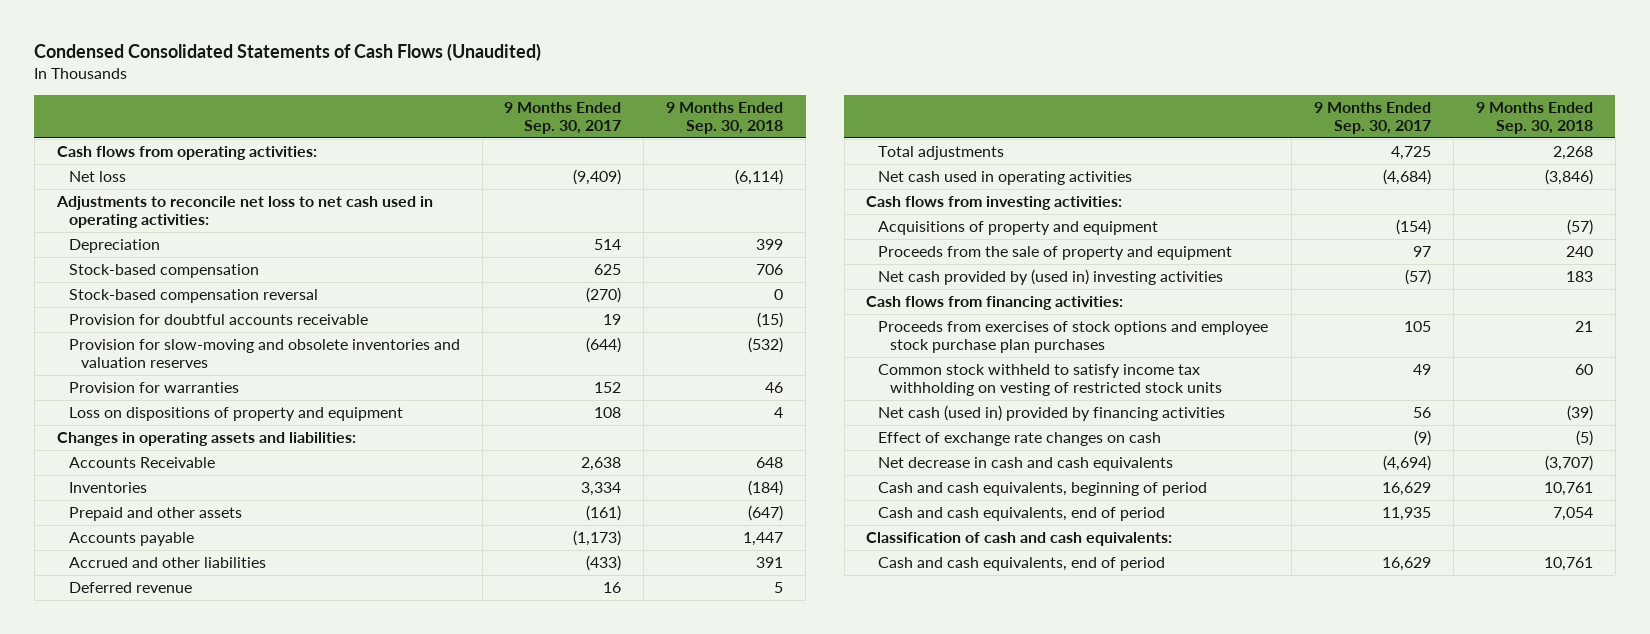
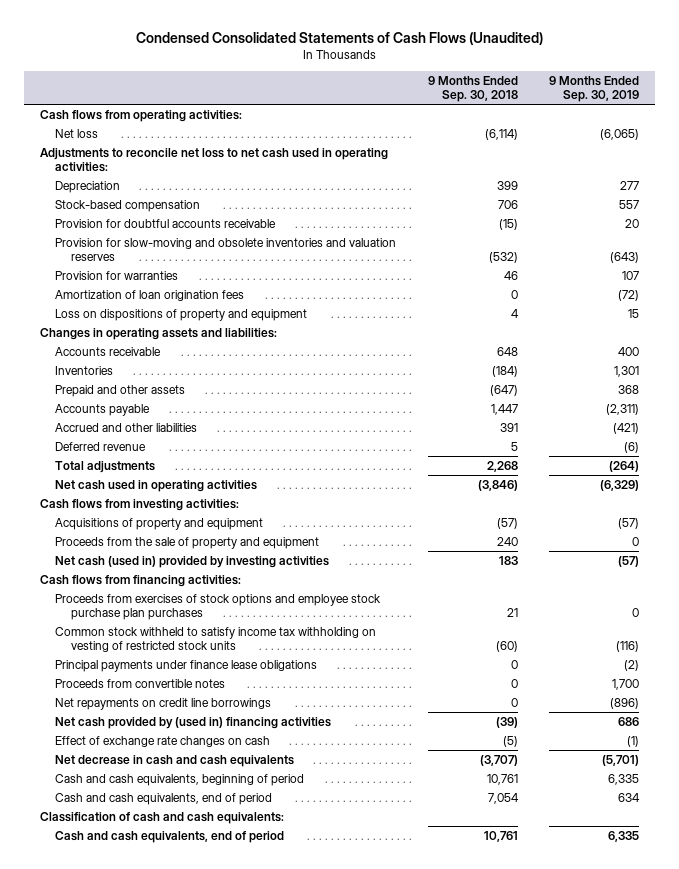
- | 9 Months Ended Sep. 30, 2017 | 9 Months Ended Sep. 30, 2018
+ | 9 Months Ended Sep. 30, 2018 | 9 Months Ended Sep. 30, 2019
- Stock-based compensation reversal | (270) | 0
+ Amortization of loan origination fees | 0 | (72)
- Accounts Receivable | 2,638 | 648
+ Accounts receivable | 648 | 400
- Net cash provided by (used in) investing activities | (57) | 183
+ Net cash (used in) provided by investing activities | 183 | (57)
- Common stock withheld to satisfy income tax withholding on vesting of restricted stock units | 49 | 60
- Net cash (used in) provided by financing activities | 56 | (39)
+ Common stock withheld to satisfy income tax withholding on vesting of restricted stock units | (60) | (116)
+ Principal payments under finance lease obligations | 0 | (2)
+ Proceeds from convertible notes | 0 | 1,700
+ Net repayments on credit line borrowings | 0 | (896)
+ Net cash provided by (used in) financing activities | (39) | 686

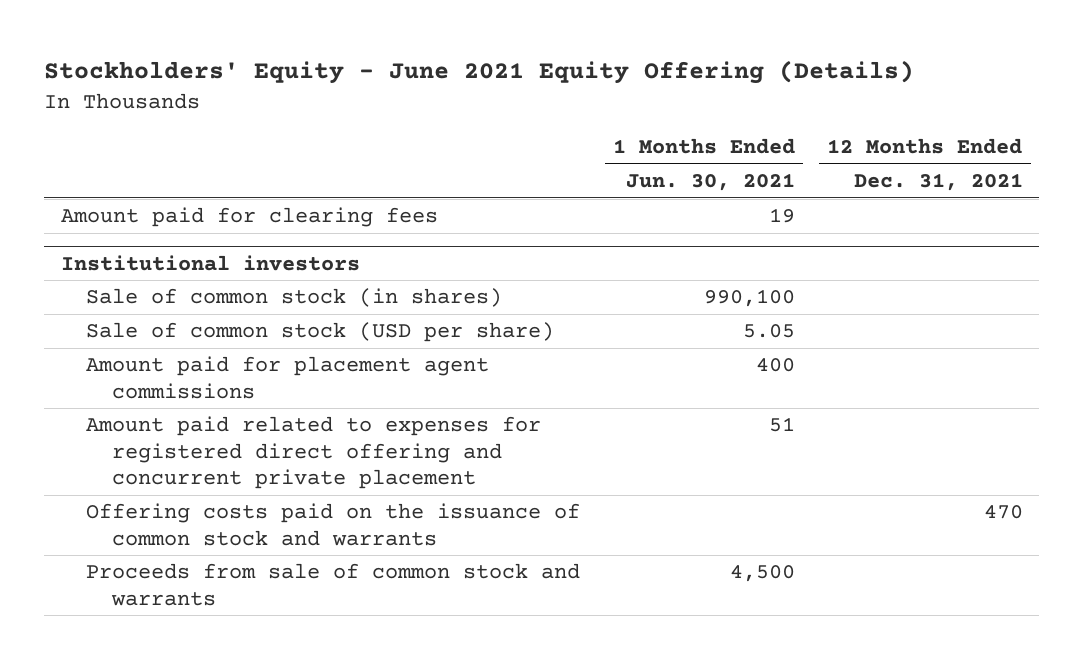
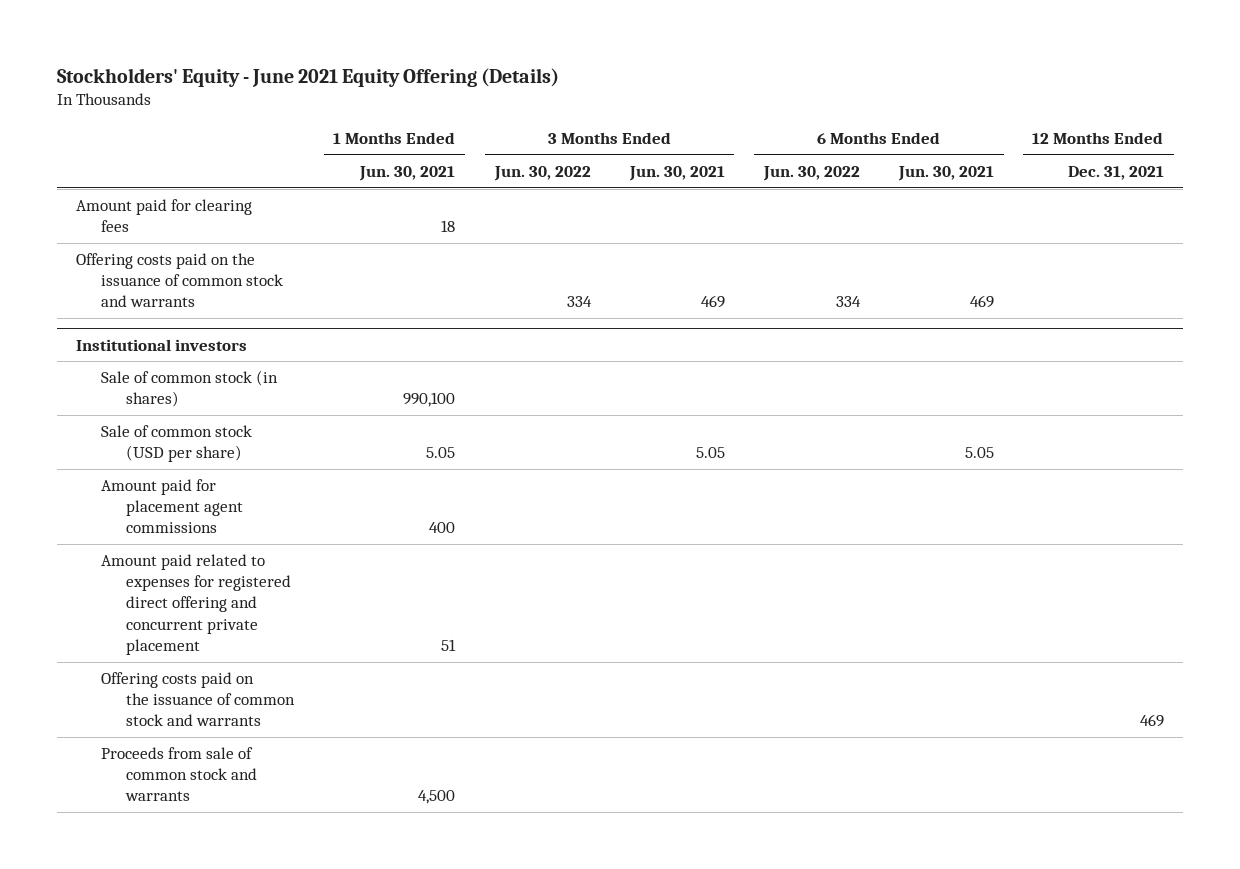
- | 1 Months Ended Jun. 30, 2021 | 12 Months Ended Dec. 31, 2021
+ | 1 Months Ended Jun. 30, 2021 | 3 Months Ended Jun. 30, 2022 | 3 Months Ended Jun. 30, 2021 | 6 Months Ended Jun. 30, 2022 | 6 Months Ended Jun. 30, 2021 | 12 Months Ended Dec. 31, 2021
- Amount paid for clearing fees | 19 |
+ Amount paid for clearing fees | 18 | | | | |
+ Offering costs paid on the issuance of common stock and warrants | | 334 | 469 | 334 | 469 |
@ Institutional investors
- Offering costs paid on the issuance of common stock and warrants | | 470
+ Offering costs paid on the issuance of common stock and warrants | | | | | | 469

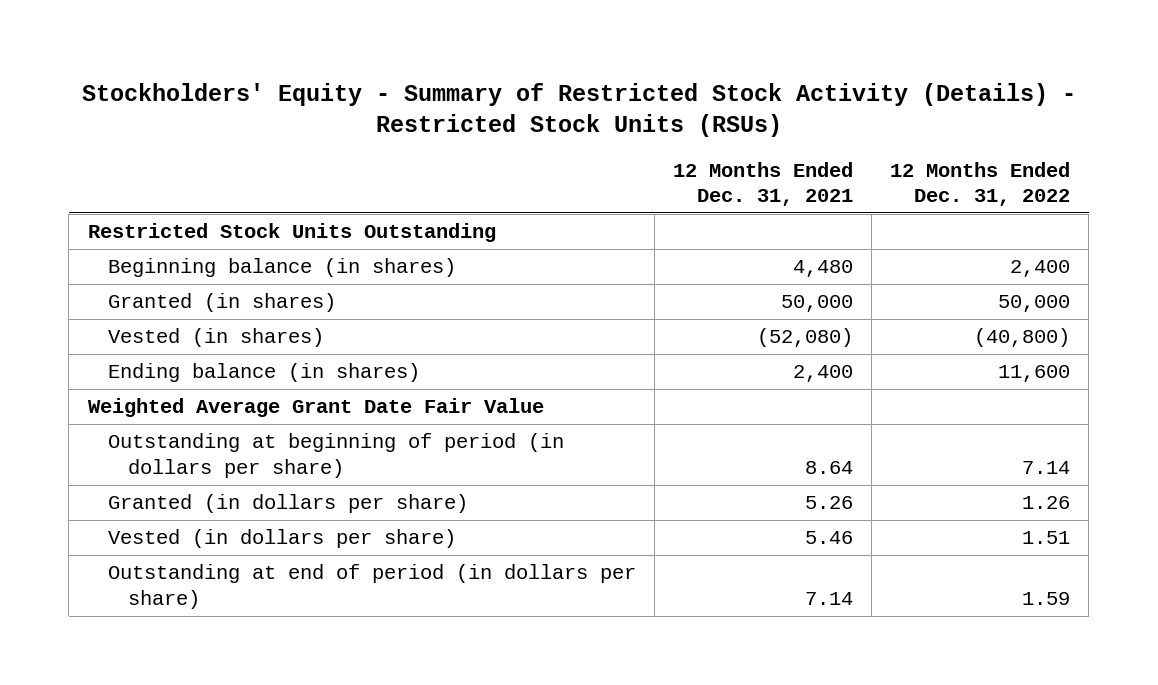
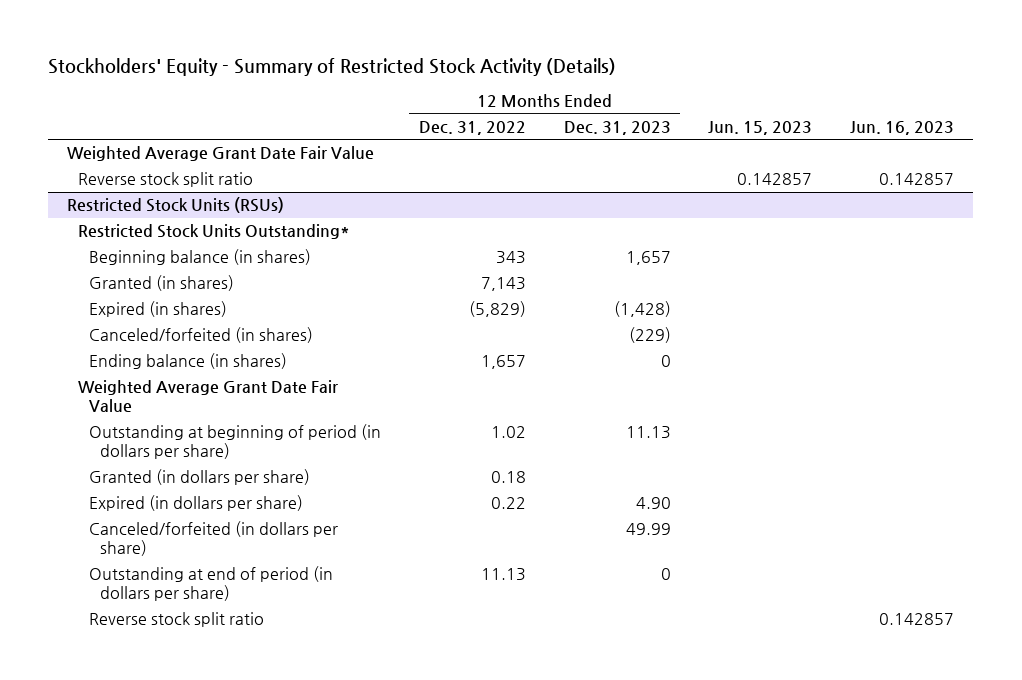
- Stockholders' Equity - Summary of Restricted Stock Activity (Details) - Restricted Stock Units (RSUs)
+ Stockholders' Equity - Summary of Restricted Stock Activity (Details)
- | 12 Months Ended Dec. 31, 2021 | 12 Months Ended Dec. 31, 2022
+ | 12 Months Ended Dec. 31, 2022 | 12 Months Ended Dec. 31, 2023 | Jun. 15, 2023 | Jun. 16, 2023
- Restricted Stock Units Outstanding
- Beginning balance (in shares) | 4,480 | 2,400
- Granted (in shares) | 50,000 | 50,000
- Vested (in shares) | (52,080) | (40,800)
- Ending balance (in shares) | 2,400 | 11,600
- Outstanding at beginning of period (in dollars per share) | 8.64 | 7.14
- Granted (in dollars per share) | 5.26 | 1.26
- Vested (in dollars per share) | 5.46 | 1.51
- Outstanding at end of period (in dollars per share) | 7.14 | 1.59
+ Reverse stock split ratio | | | 0.142857 | 0.142857
+ Restricted Stock Units (RSUs)
+ Restricted Stock Units Outstanding*
+ Beginning balance (in shares) | 343 | 1,657 | |
+ Granted (in shares) | 7,143 | | |
+ Expired (in shares) | (5,829) | (1,428) | |
+ Canceled/forfeited (in shares) | | (229) | |
+ Ending balance (in shares) | 1,657 | 0 | |
+ Weighted Average Grant Date Fair Value
+ Outstanding at beginning of period (in dollars per share) | 1.02 | 11.13 | |
+ Granted (in dollars per share) | 0.18 | | |
+ Expired (in dollars per share) | 0.22 | 4.90 | |
+ Canceled/forfeited (in dollars per share) | | 49.99 | |
+ Outstanding at end of period (in dollars per share) | 11.13 | 0 | |
+ Reverse stock split ratio | | | | 0.142857

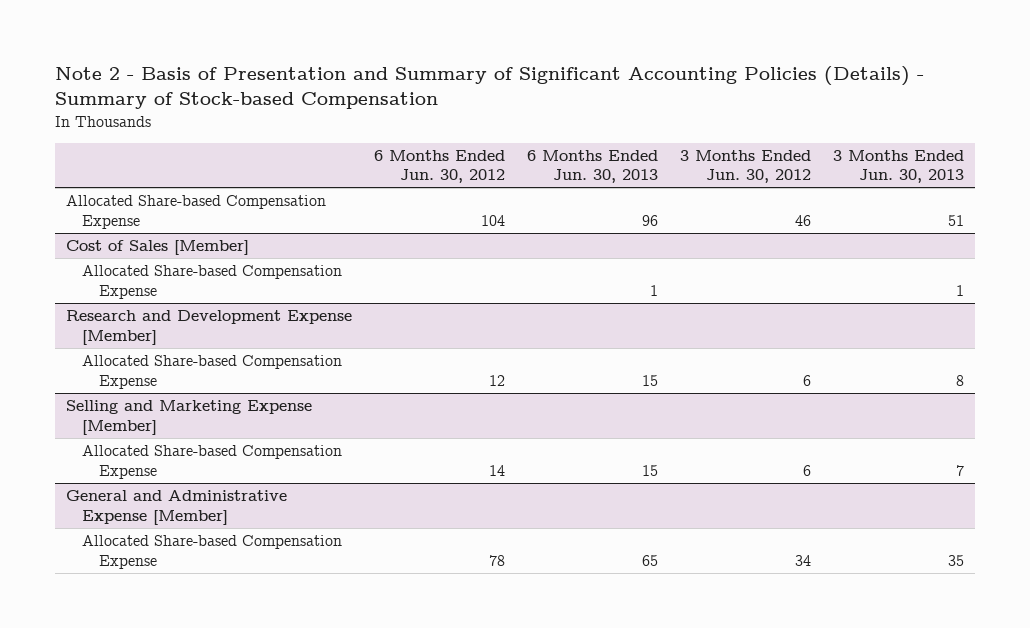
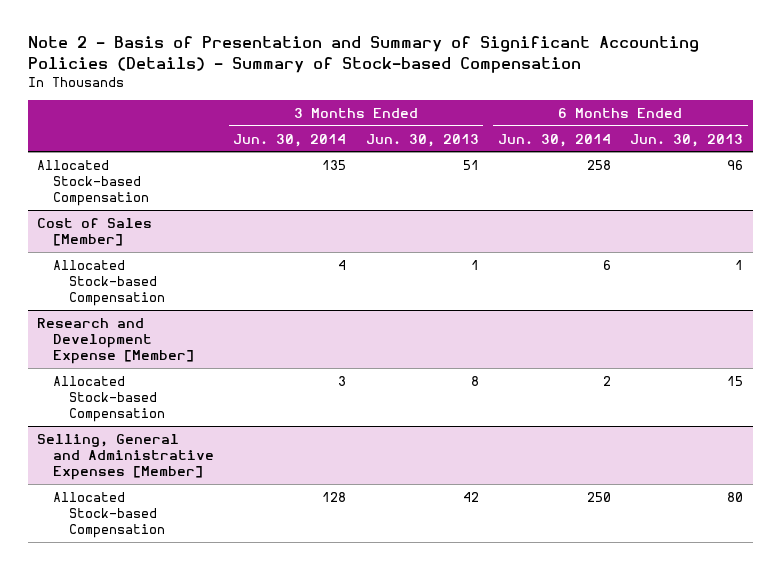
- | 6 Months Ended Jun. 30, 2012 | 6 Months Ended Jun. 30, 2013 | 3 Months Ended Jun. 30, 2012 | 3 Months Ended Jun. 30, 2013
+ | 3 Months Ended Jun. 30, 2014 | 3 Months Ended Jun. 30, 2013 | 6 Months Ended Jun. 30, 2014 | 6 Months Ended Jun. 30, 2013
- Allocated Share-based Compensation Expense | 104 | 96 | 46 | 51
+ Allocated Stock-based Compensation | 135 | 51 | 258 | 96
@ Cost of Sales [Member]
- Allocated Share-based Compensation Expense | | 1 | | 1
+ Allocated Stock-based Compensation | 4 | 1 | 6 | 1
@ Research and Development Expense [Member]
- Allocated Share-based Compensation Expense | 12 | 15 | 6 | 8
- Selling and Marketing Expense [Member]
- Allocated Share-based Compensation Expense | 14 | 15 | 6 | 7
- General and Administrative Expense [Member]
- Allocated Share-based Compensation Expense | 78 | 65 | 34 | 35
@ Research and Development Expense [Member]
+ Allocated Stock-based Compensation | 3 | 8 | 2 | 15
+ Selling, General and Administrative Expenses [Member]
+ Allocated Stock-based Compensation | 128 | 42 | 250 | 80

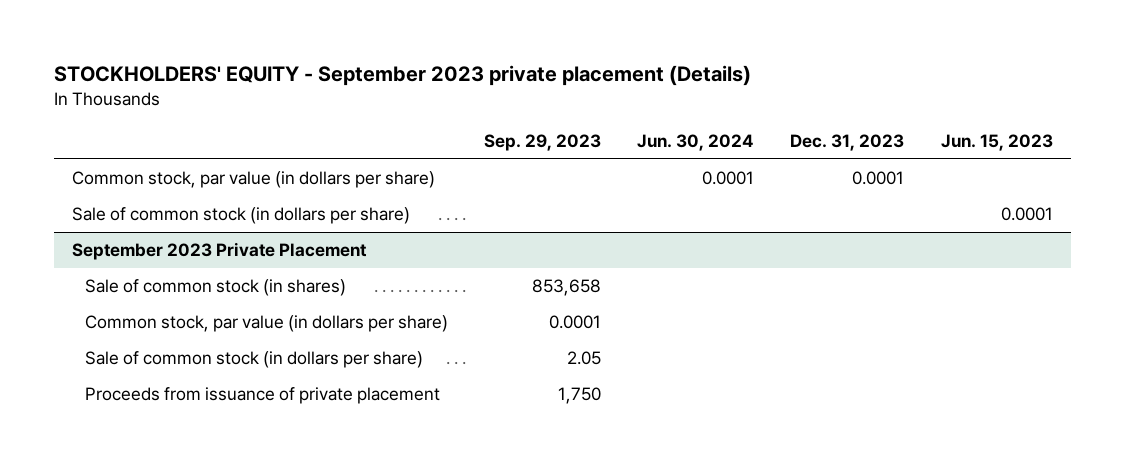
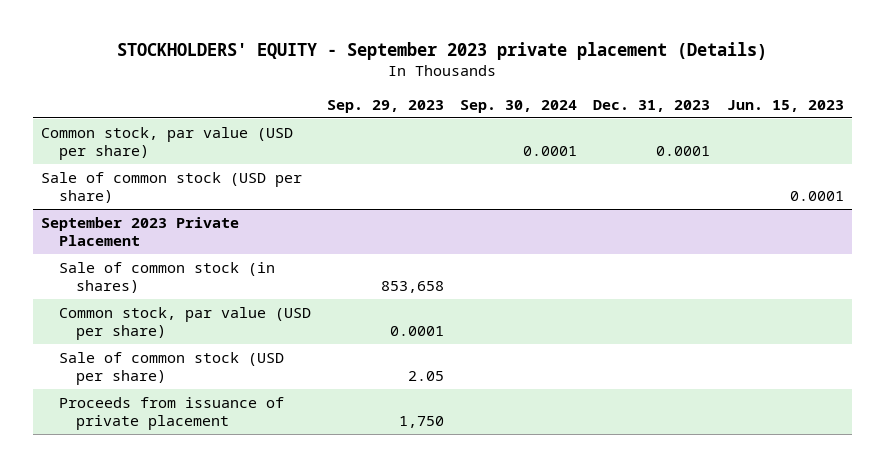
- | Sep. 29, 2023 | Jun. 30, 2024 | Dec. 31, 2023 | Jun. 15, 2023
+ | Sep. 29, 2023 | Sep. 30, 2024 | Dec. 31, 2023 | Jun. 15, 2023
- Common stock, par value (in dollars per share) | | 0.0001 | 0.0001 |
- Sale of common stock (in dollars per share) | | | | 0.0001
+ Common stock, par value (USD per share) | | 0.0001 | 0.0001 |
+ Sale of common stock (USD per share) | | | | 0.0001
@ September 2023 Private Placement
- Common stock, par value (in dollars per share) | 0.0001 | | |
- Sale of common stock (in dollars per share) | 2.05 | | |
+ Common stock, par value (USD per share) | 0.0001 | | |
+ Sale of common stock (USD per share) | 2.05 | | |

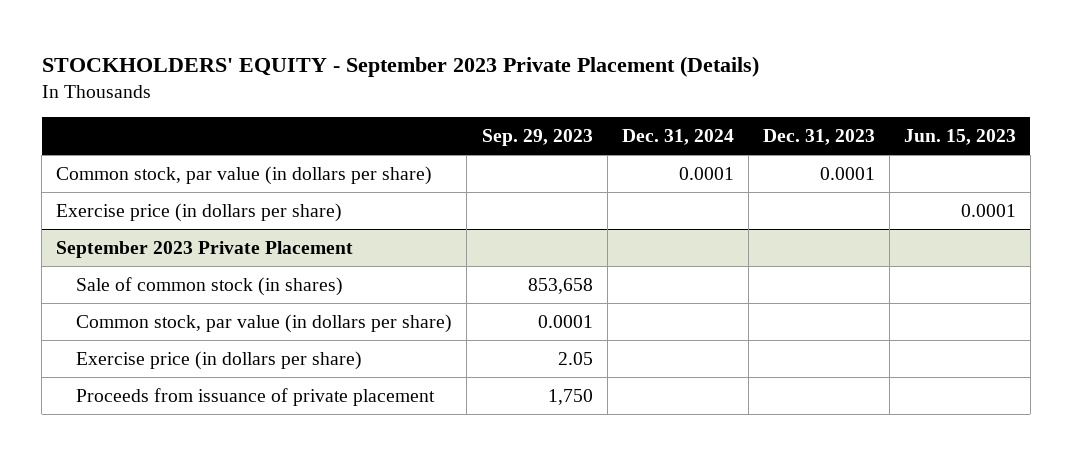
- STOCKHOLDERS' EQUITY - September 2023 private placement (Details)
+ STOCKHOLDERS' EQUITY - September 2023 Private Placement (Details)
- | Sep. 29, 2023 | Sep. 30, 2024 | Dec. 31, 2023 | Jun. 15, 2023
+ | Sep. 29, 2023 | Dec. 31, 2024 | Dec. 31, 2023 | Jun. 15, 2023
- Common stock, par value (USD per share) | | 0.0001 | 0.0001 |
- Sale of common stock (USD per share) | | | | 0.0001
+ Common stock, par value (in dollars per share) | | 0.0001 | 0.0001 |
+ Exercise price (in dollars per share) | | | | 0.0001
@ September 2023 Private Placement
- Common stock, par value (USD per share) | 0.0001 | | |
- Sale of common stock (USD per share) | 2.05 | | |
+ Common stock, par value (in dollars per share) | 0.0001 | | |
+ Exercise price (in dollars per share) | 2.05 | | |

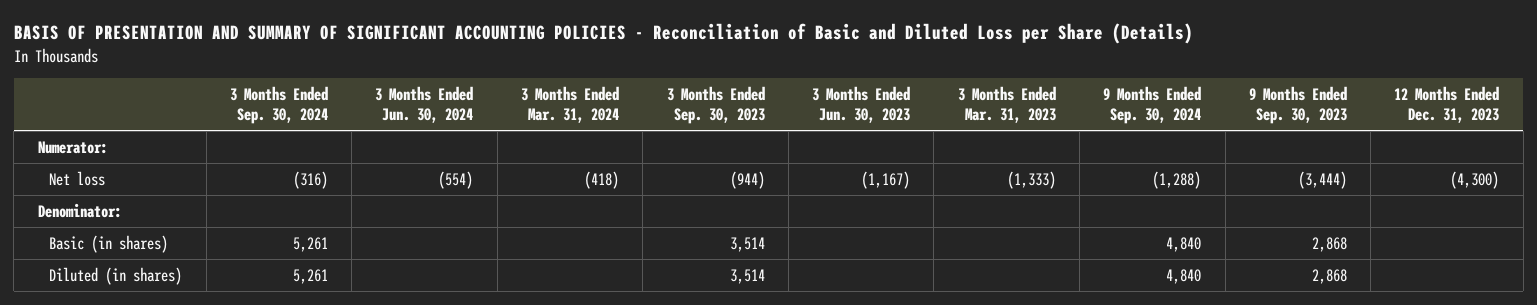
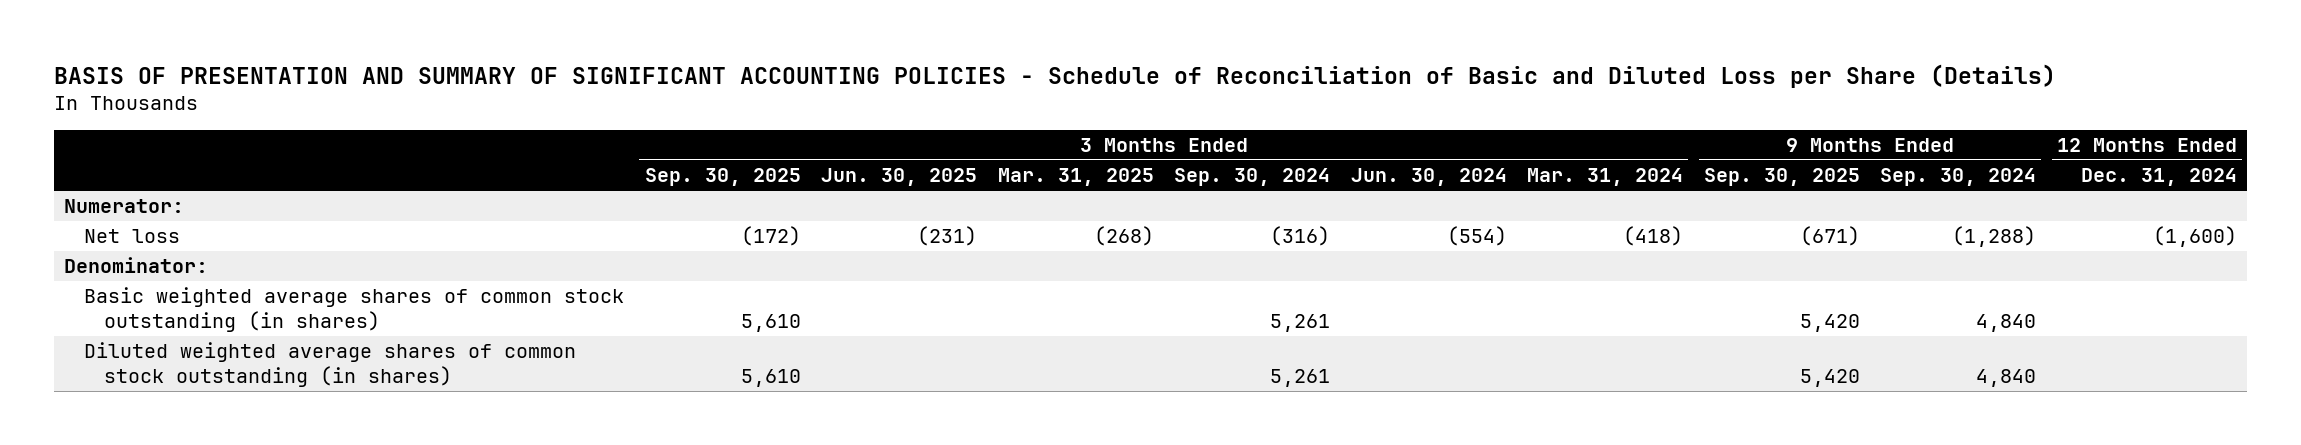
- BASIS OF PRESENTATION AND SUMMARY OF SIGNIFICANT ACCOUNTING POLICIES - Reconciliation of Basic and Diluted Loss per Share (Details)
+ BASIS OF PRESENTATION AND SUMMARY OF SIGNIFICANT ACCOUNTING POLICIES - Schedule of Reconciliation of Basic and Diluted Loss per Share (Details)
- | 3 Months Ended Sep. 30, 2024 | 3 Months Ended Jun. 30, 2024 | 3 Months Ended Mar. 31, 2024 | 3 Months Ended Sep. 30, 2023 | 3 Months Ended Jun. 30, 2023 | 3 Months Ended Mar. 31, 2023 | 9 Months Ended Sep. 30, 2024 | 9 Months Ended Sep. 30, 2023 | 12 Months Ended Dec. 31, 2023
+ | 3 Months Ended Sep. 30, 2025 | 3 Months Ended Jun. 30, 2025 | 3 Months Ended Mar. 31, 2025 | 3 Months Ended Sep. 30, 2024 | 3 Months Ended Jun. 30, 2024 | 3 Months Ended Mar. 31, 2024 | 9 Months Ended Sep. 30, 2025 | 9 Months Ended Sep. 30, 2024 | 12 Months Ended Dec. 31, 2024
- Basic (in shares) | 5,261 | | | 3,514 | | | 4,840 | 2,868 |
- Diluted (in shares) | 5,261 | | | 3,514 | | | 4,840 | 2,868 |
+ Basic weighted average shares of common stock outstanding (in shares) | 5,610 | | | 5,261 | | | 5,420 | 4,840 |
+ Diluted weighted average shares of common stock outstanding (in shares) | 5,610 | | | 5,261 | | | 5,420 | 4,840 |

